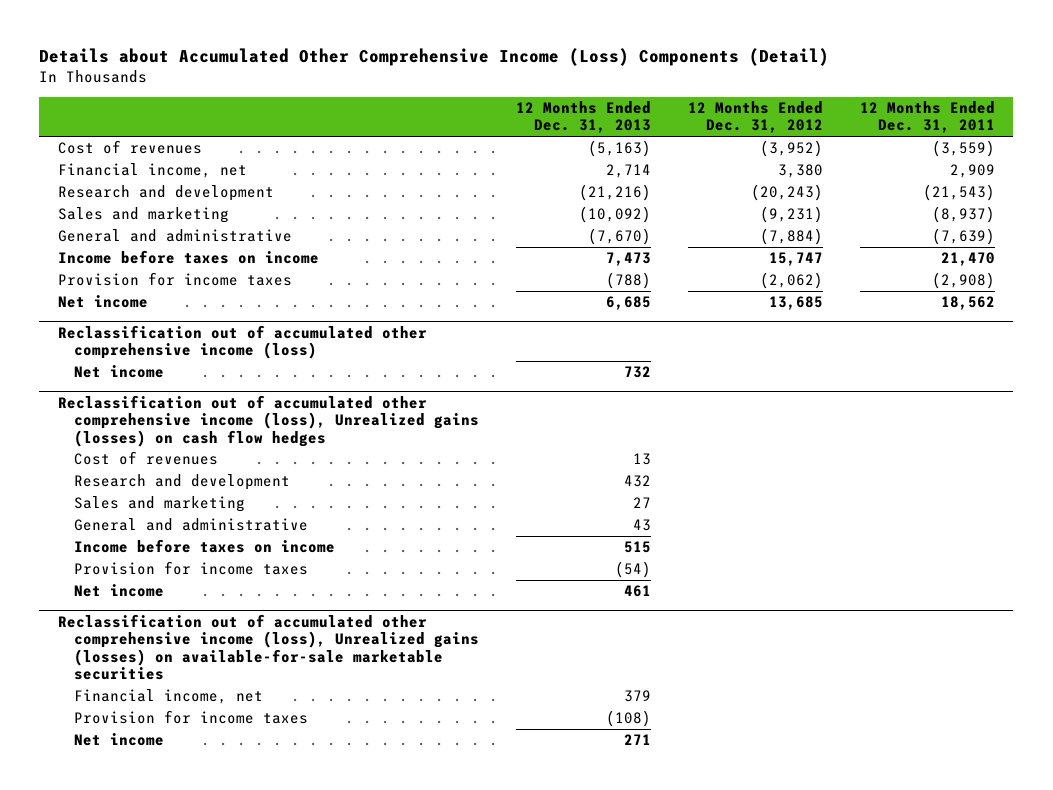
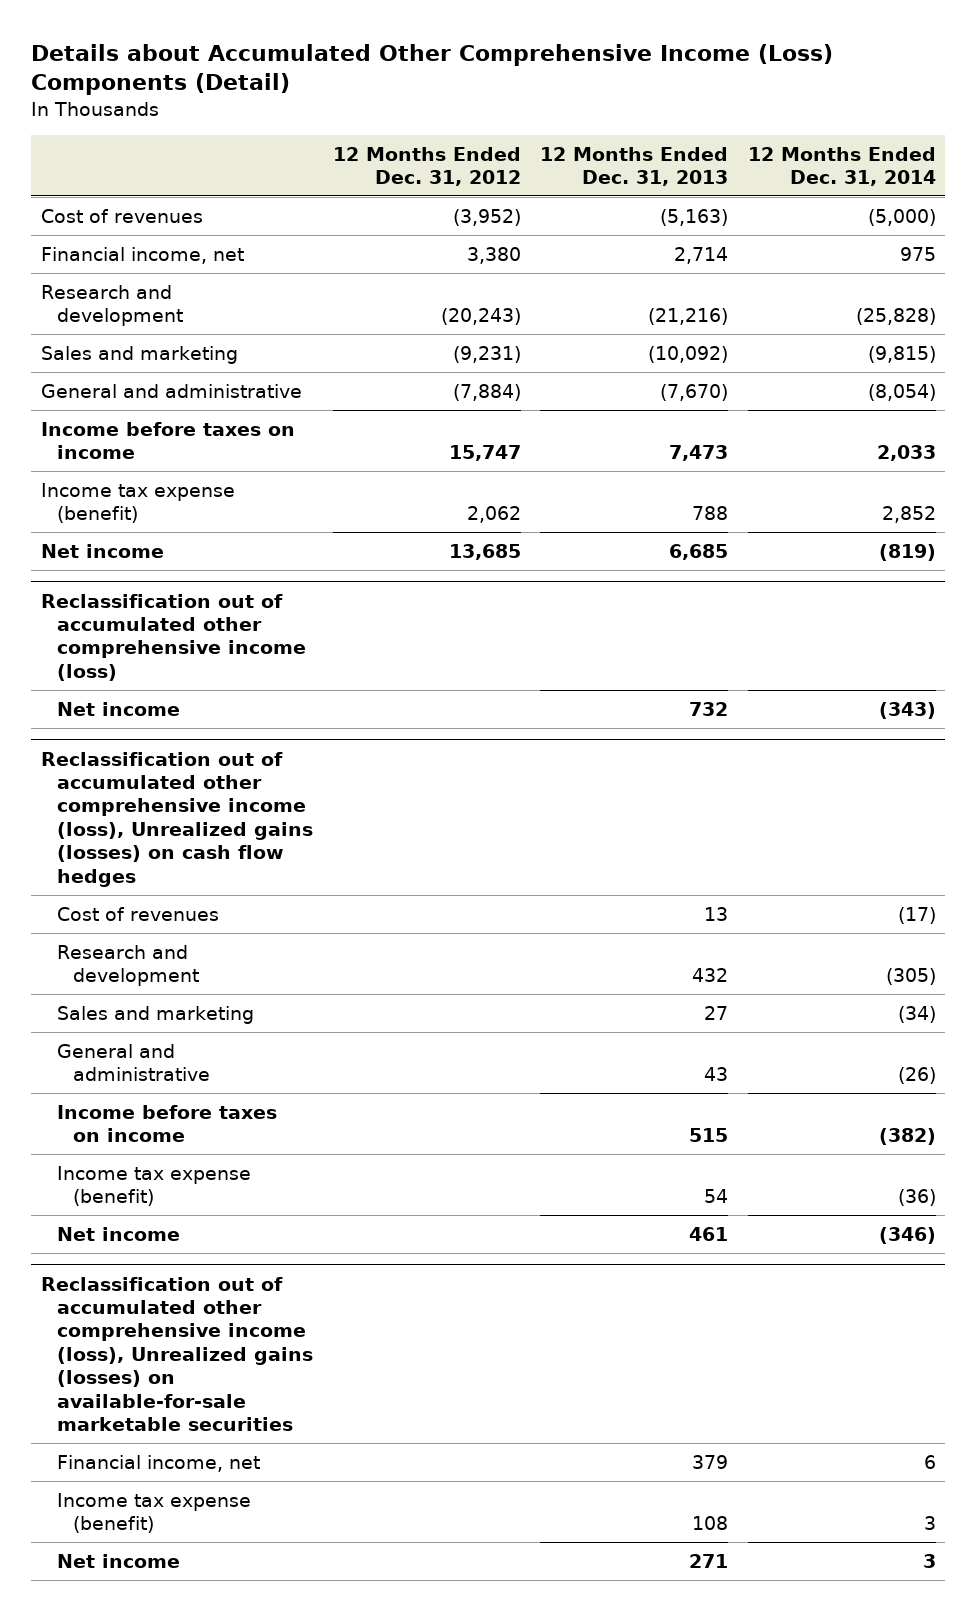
- | 12 Months Ended Dec. 31, 2013 | 12 Months Ended Dec. 31, 2012 | 12 Months Ended Dec. 31, 2011
+ | 12 Months Ended Dec. 31, 2012 | 12 Months Ended Dec. 31, 2013 | 12 Months Ended Dec. 31, 2014
- Provision for income taxes | (788) | (2,062) | (2,908)
+ Income tax expense (benefit) | 2,062 | 788 | 2,852
@ Reclassification out of accumulated other comprehensive income (loss), Unrealized gains (losses) on cash flow hedges
- Provision for income taxes | (54) | |
+ Income tax expense (benefit) | | 54 | (36)
@ Reclassification out of accumulated other comprehensive income (loss), Unrealized gains (losses) on available-for-sale marketable securities
- Provision for income taxes | (108) | |
+ Income tax expense (benefit) | | 108 | 3

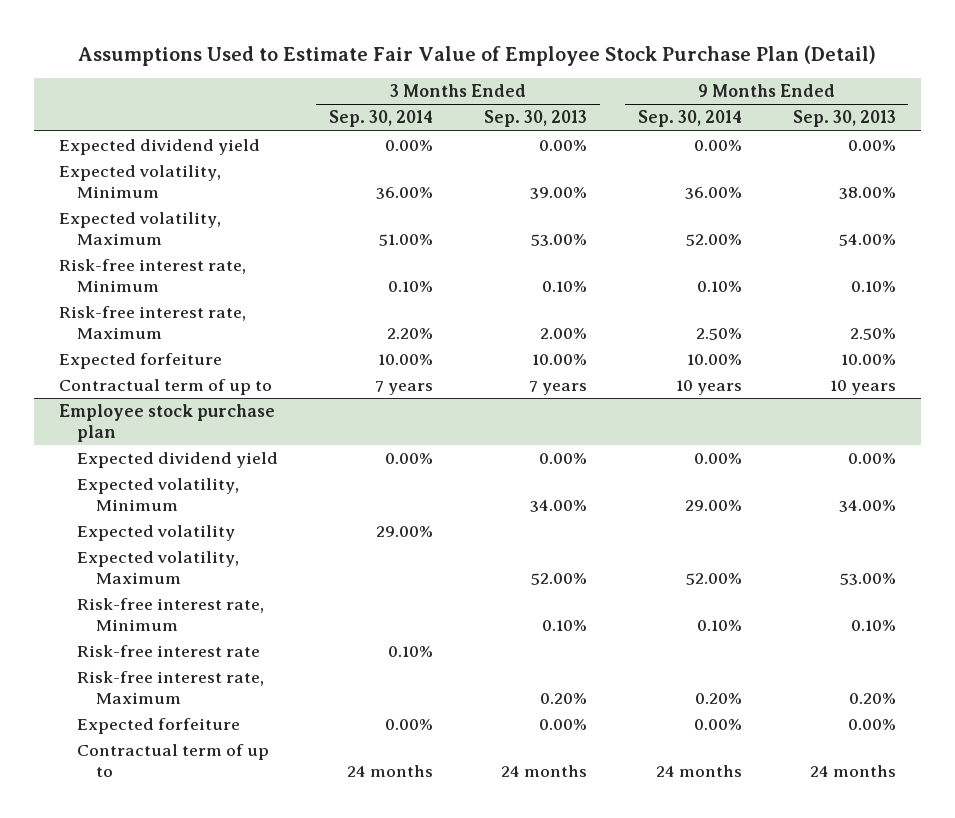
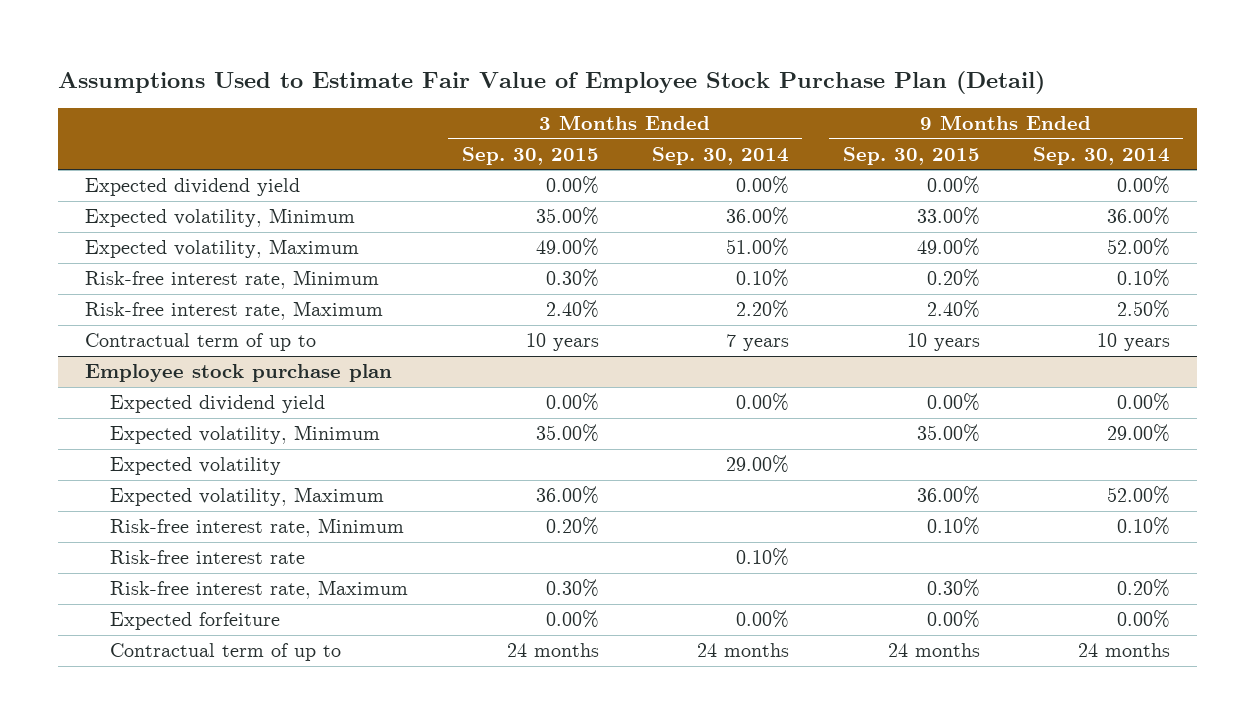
- | 3 Months Ended Sep. 30, 2014 | 3 Months Ended Sep. 30, 2013 | 9 Months Ended Sep. 30, 2014 | 9 Months Ended Sep. 30, 2013
+ | 3 Months Ended Sep. 30, 2015 | 3 Months Ended Sep. 30, 2014 | 9 Months Ended Sep. 30, 2015 | 9 Months Ended Sep. 30, 2014
- Expected forfeiture | 10.00% | 10.00% | 10.00% | 10.00%

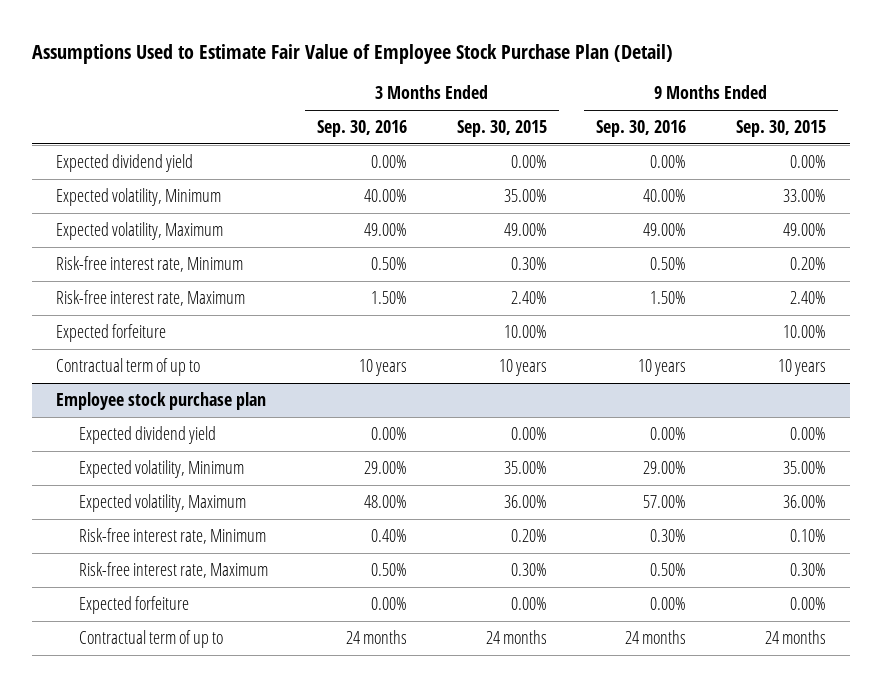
- | 3 Months Ended Sep. 30, 2015 | 3 Months Ended Sep. 30, 2014 | 9 Months Ended Sep. 30, 2015 | 9 Months Ended Sep. 30, 2014
+ | 3 Months Ended Sep. 30, 2016 | 3 Months Ended Sep. 30, 2015 | 9 Months Ended Sep. 30, 2016 | 9 Months Ended Sep. 30, 2015
+ Expected forfeiture | | 10.00% | | 10.00%
@ Employee stock purchase plan
- Expected volatility | | 29.00% | |
- Risk-free interest rate | | 0.10% | |

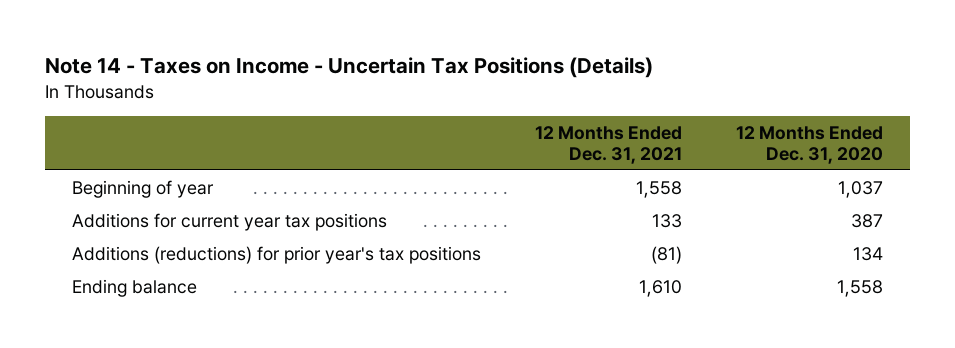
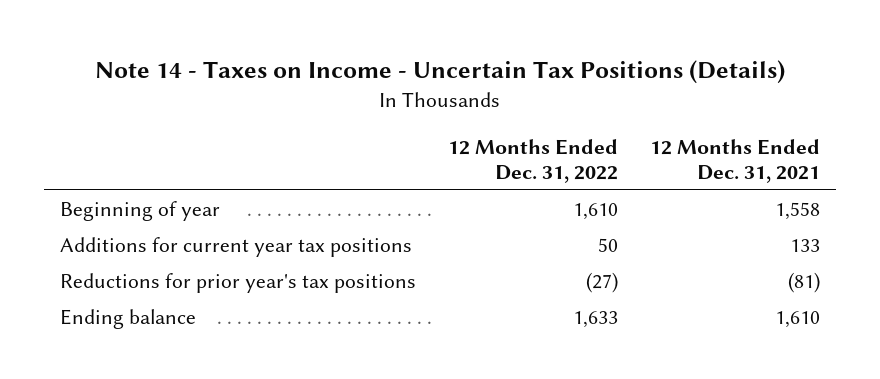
- | 12 Months Ended Dec. 31, 2021 | 12 Months Ended Dec. 31, 2020
+ | 12 Months Ended Dec. 31, 2022 | 12 Months Ended Dec. 31, 2021
- Additions (reductions) for prior year's tax positions | (81) | 134
+ Reductions for prior year's tax positions | (27) | (81)

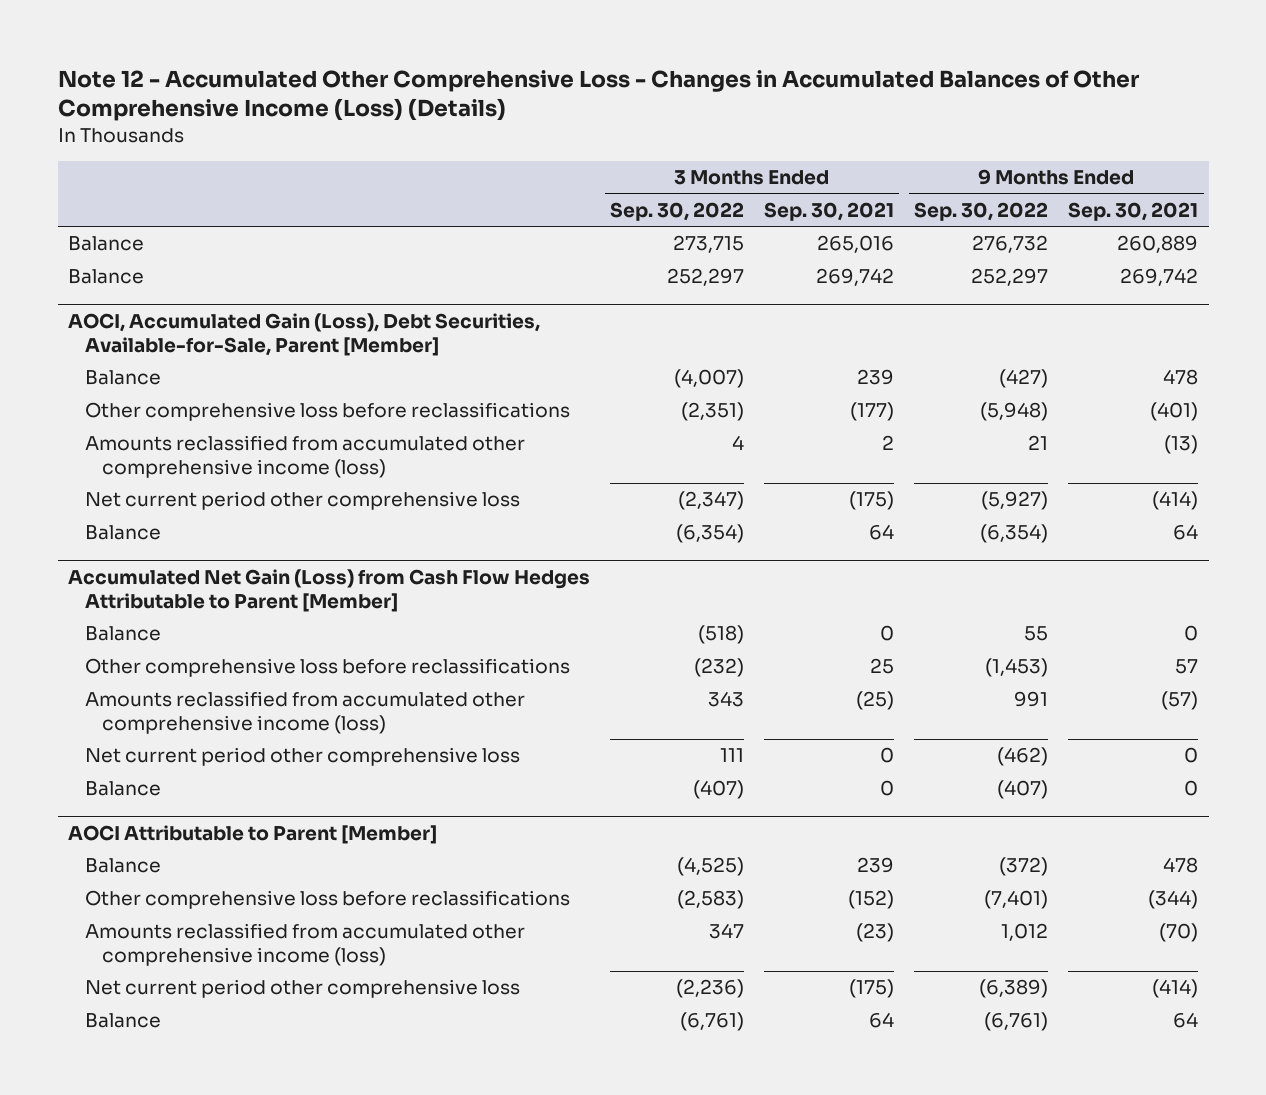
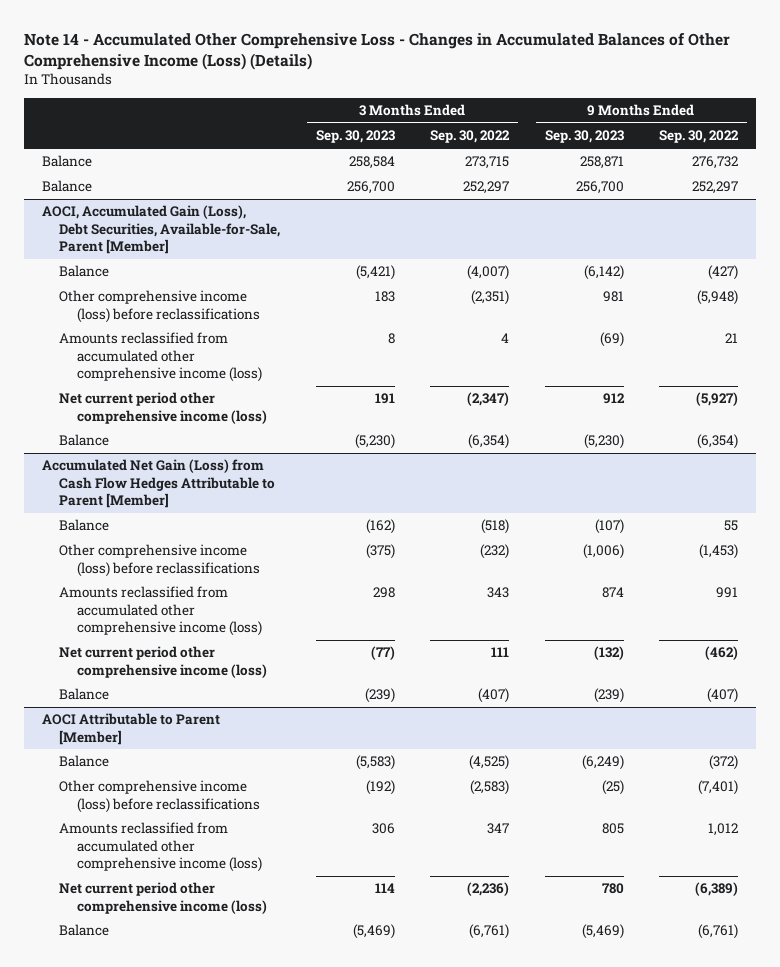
- Note 12 - Accumulated Other Comprehensive Loss - Changes in Accumulated Balances of Other Comprehensive Income (Loss) (Details)
+ Note 14 - Accumulated Other Comprehensive Loss - Changes in Accumulated Balances of Other Comprehensive Income (Loss) (Details)
- | 3 Months Ended Sep. 30, 2022 | 3 Months Ended Sep. 30, 2021 | 9 Months Ended Sep. 30, 2022 | 9 Months Ended Sep. 30, 2021
+ | 3 Months Ended Sep. 30, 2023 | 3 Months Ended Sep. 30, 2022 | 9 Months Ended Sep. 30, 2023 | 9 Months Ended Sep. 30, 2022
@ AOCI, Accumulated Gain (Loss), Debt Securities, Available-for-Sale, Parent [Member]
- Other comprehensive loss before reclassifications | (2,351) | (177) | (5,948) | (401)
+ Other comprehensive income (loss) before reclassifications | 183 | (2,351) | 981 | (5,948)
- Net current period other comprehensive loss | (2,347) | (175) | (5,927) | (414)
+ Net current period other comprehensive income (loss) | 191 | (2,347) | 912 | (5,927)
@ Accumulated Net Gain (Loss) from Cash Flow Hedges Attributable to Parent [Member]
- Other comprehensive loss before reclassifications | (232) | 25 | (1,453) | 57
+ Other comprehensive income (loss) before reclassifications | (375) | (232) | (1,006) | (1,453)
- Net current period other comprehensive loss | 111 | 0 | (462) | 0
+ Net current period other comprehensive income (loss) | (77) | 111 | (132) | (462)
@ AOCI Attributable to Parent [Member]
- Other comprehensive loss before reclassifications | (2,583) | (152) | (7,401) | (344)
+ Other comprehensive income (loss) before reclassifications | (192) | (2,583) | (25) | (7,401)
- Net current period other comprehensive loss | (2,236) | (175) | (6,389) | (414)
+ Net current period other comprehensive income (loss) | 114 | (2,236) | 780 | (6,389)

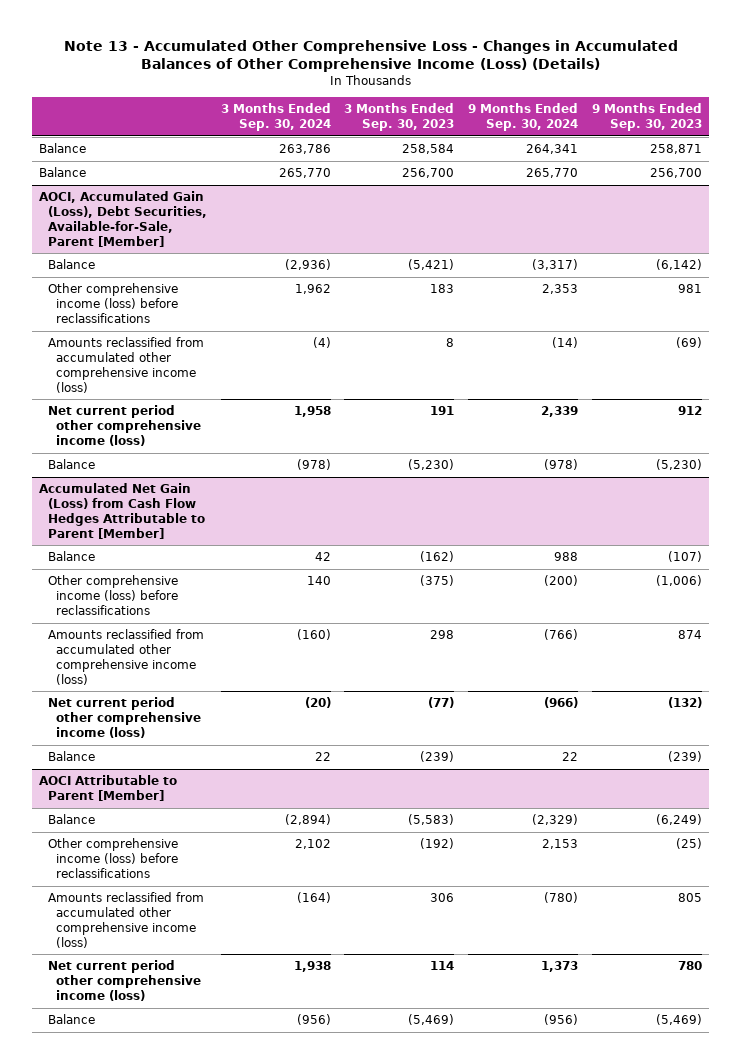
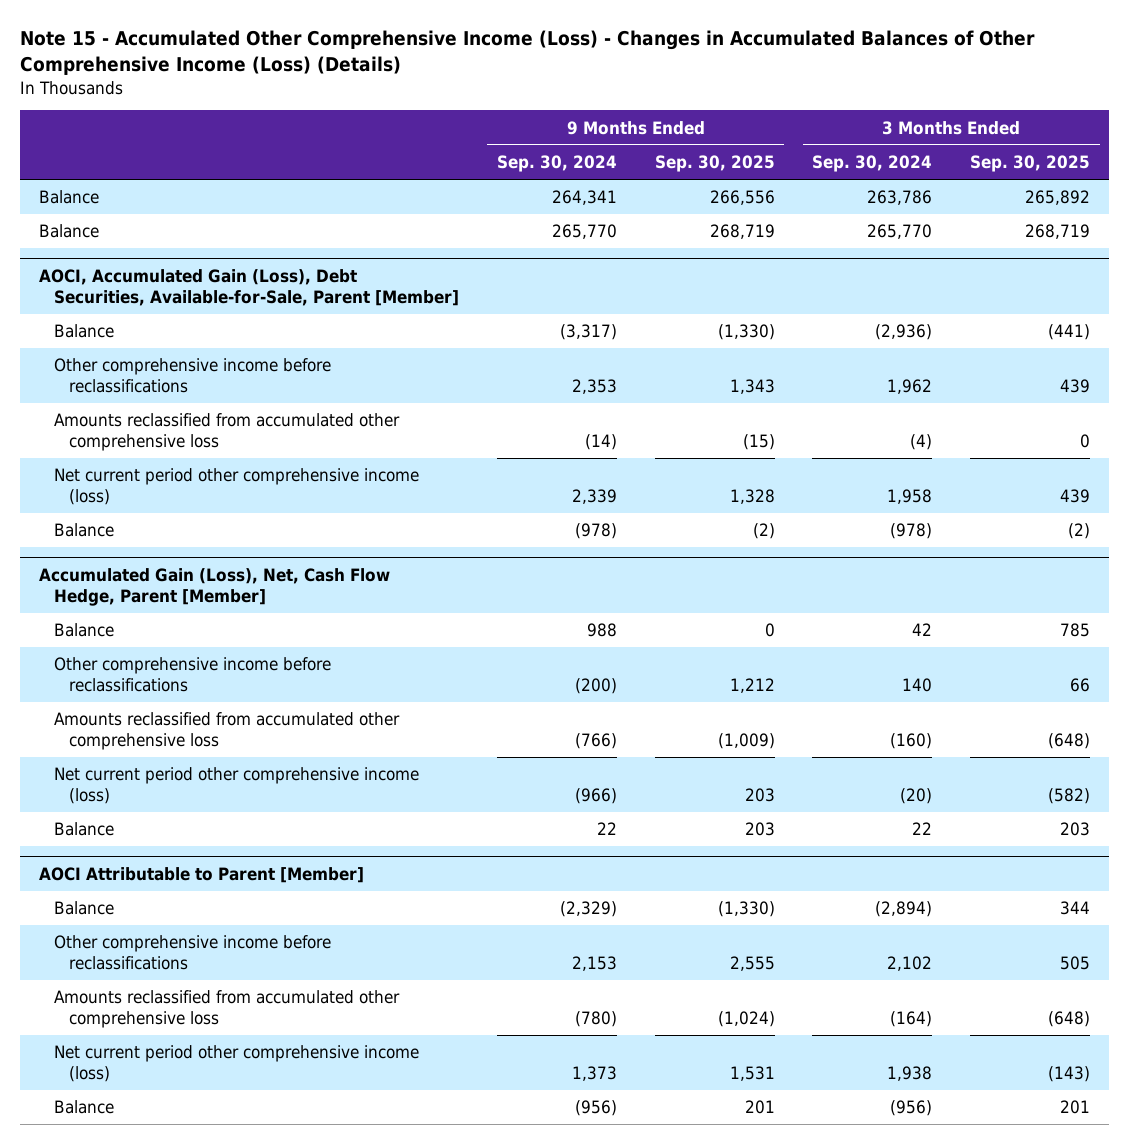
- Note 13 - Accumulated Other Comprehensive Loss - Changes in Accumulated Balances of Other Comprehensive Income (Loss) (Details)
+ Note 15 - Accumulated Other Comprehensive Income (Loss) - Changes in Accumulated Balances of Other Comprehensive Income (Loss) (Details)
- | 3 Months Ended Sep. 30, 2024 | 3 Months Ended Sep. 30, 2023 | 9 Months Ended Sep. 30, 2024 | 9 Months Ended Sep. 30, 2023
+ | 9 Months Ended Sep. 30, 2024 | 9 Months Ended Sep. 30, 2025 | 3 Months Ended Sep. 30, 2024 | 3 Months Ended Sep. 30, 2025
@ AOCI, Accumulated Gain (Loss), Debt Securities, Available-for-Sale, Parent [Member]
- Other comprehensive income (loss) before reclassifications | 1,962 | 183 | 2,353 | 981
- Amounts reclassified from accumulated other comprehensive income (loss) | (4) | 8 | (14) | (69)
+ Other comprehensive income before reclassifications | 2,353 | 1,343 | 1,962 | 439
+ Amounts reclassified from accumulated other comprehensive loss | (14) | (15) | (4) | 0
- Accumulated Net Gain (Loss) from Cash Flow Hedges Attributable to Parent [Member]
+ Accumulated Gain (Loss), Net, Cash Flow Hedge, Parent [Member]
- Other comprehensive income (loss) before reclassifications | 140 | (375) | (200) | (1,006)
- Amounts reclassified from accumulated other comprehensive income (loss) | (160) | 298 | (766) | 874
+ Other comprehensive income before reclassifications | (200) | 1,212 | 140 | 66
+ Amounts reclassified from accumulated other comprehensive loss | (766) | (1,009) | (160) | (648)
@ AOCI Attributable to Parent [Member]
- Other comprehensive income (loss) before reclassifications | 2,102 | (192) | 2,153 | (25)
- Amounts reclassified from accumulated other comprehensive income (loss) | (164) | 306 | (780) | 805
+ Other comprehensive income before reclassifications | 2,153 | 2,555 | 2,102 | 505
+ Amounts reclassified from accumulated other comprehensive loss | (780) | (1,024) | (164) | (648)

